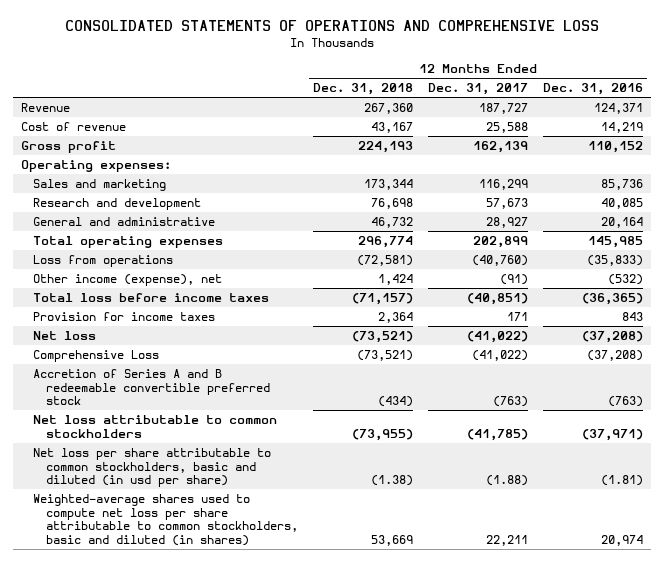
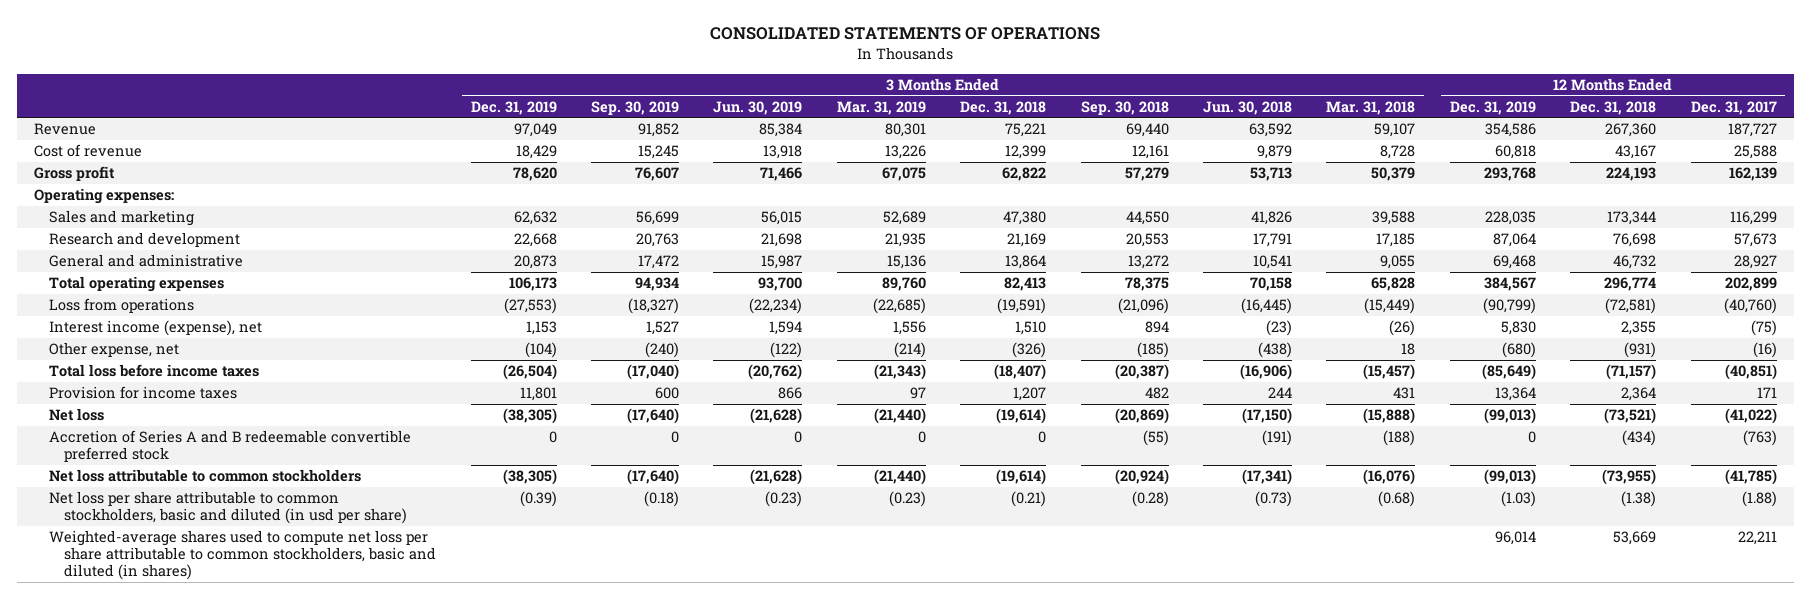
- CONSOLIDATED STATEMENTS OF OPERATIONS AND COMPREHENSIVE LOSS
+ CONSOLIDATED STATEMENTS OF OPERATIONS
- | 12 Months Ended Dec. 31, 2018 | 12 Months Ended Dec. 31, 2017 | 12 Months Ended Dec. 31, 2016
+ | 3 Months Ended Dec. 31, 2019 | 3 Months Ended Sep. 30, 2019 | 3 Months Ended Jun. 30, 2019 | 3 Months Ended Mar. 31, 2019 | 3 Months Ended Dec. 31, 2018 | 3 Months Ended Sep. 30, 2018 | 3 Months Ended Jun. 30, 2018 | 3 Months Ended Mar. 31, 2018 | 12 Months Ended Dec. 31, 2019 | 12 Months Ended Dec. 31, 2018 | 12 Months Ended Dec. 31, 2017
- Other income (expense), net | 1,424 | (91) | (532)
+ Interest income (expense), net | 1,153 | 1,527 | 1,594 | 1,556 | 1,510 | 894 | (23) | (26) | 5,830 | 2,355 | (75)
+ Other expense, net | (104) | (240) | (122) | (214) | (326) | (185) | (438) | 18 | (680) | (931) | (16)
- Comprehensive Loss | (73,521) | (41,022) | (37,208)

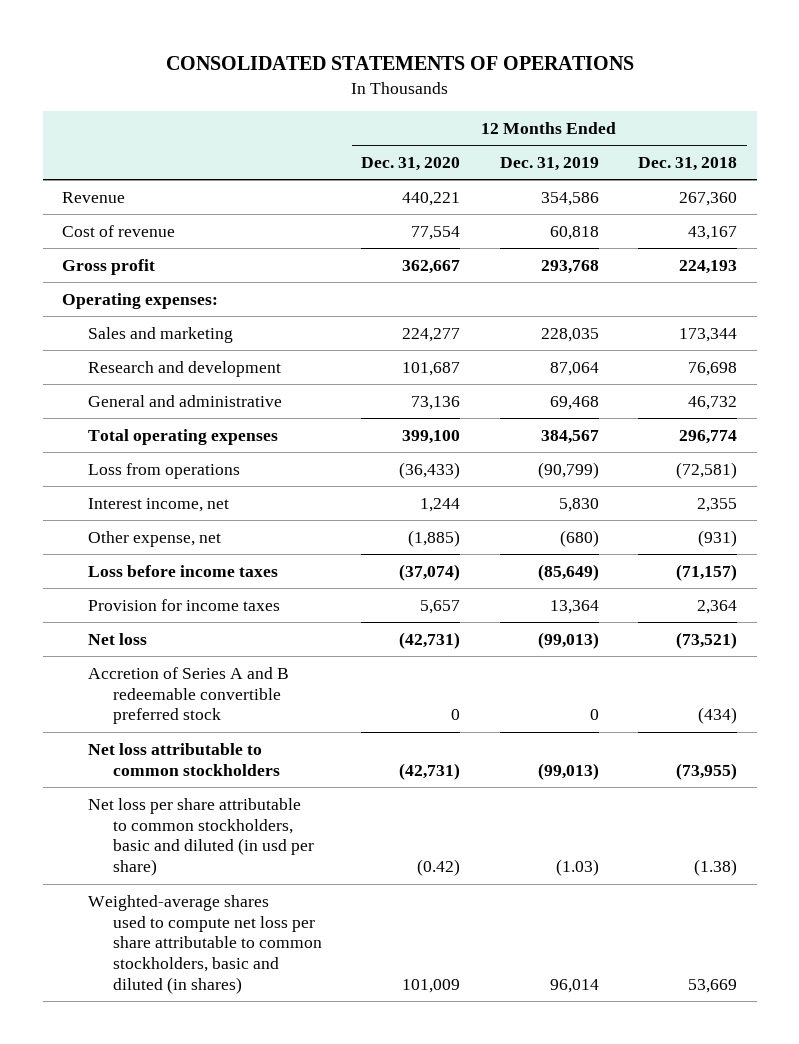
- | 3 Months Ended Dec. 31, 2019 | 3 Months Ended Sep. 30, 2019 | 3 Months Ended Jun. 30, 2019 | 3 Months Ended Mar. 31, 2019 | 3 Months Ended Dec. 31, 2018 | 3 Months Ended Sep. 30, 2018 | 3 Months Ended Jun. 30, 2018 | 3 Months Ended Mar. 31, 2018 | 12 Months Ended Dec. 31, 2019 | 12 Months Ended Dec. 31, 2018 | 12 Months Ended Dec. 31, 2017
+ | 12 Months Ended Dec. 31, 2020 | 12 Months Ended Dec. 31, 2019 | 12 Months Ended Dec. 31, 2018
- Interest income (expense), net | 1,153 | 1,527 | 1,594 | 1,556 | 1,510 | 894 | (23) | (26) | 5,830 | 2,355 | (75)
+ Interest income, net | 1,244 | 5,830 | 2,355
- Total loss before income taxes | (26,504) | (17,040) | (20,762) | (21,343) | (18,407) | (20,387) | (16,906) | (15,457) | (85,649) | (71,157) | (40,851)
+ Loss before income taxes | (37,074) | (85,649) | (71,157)

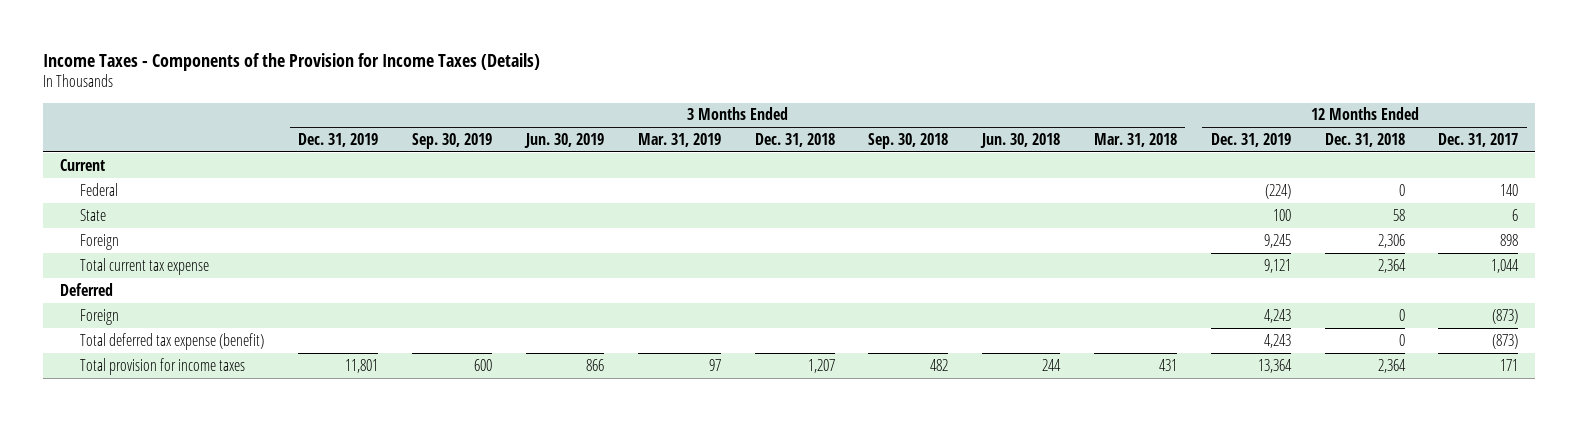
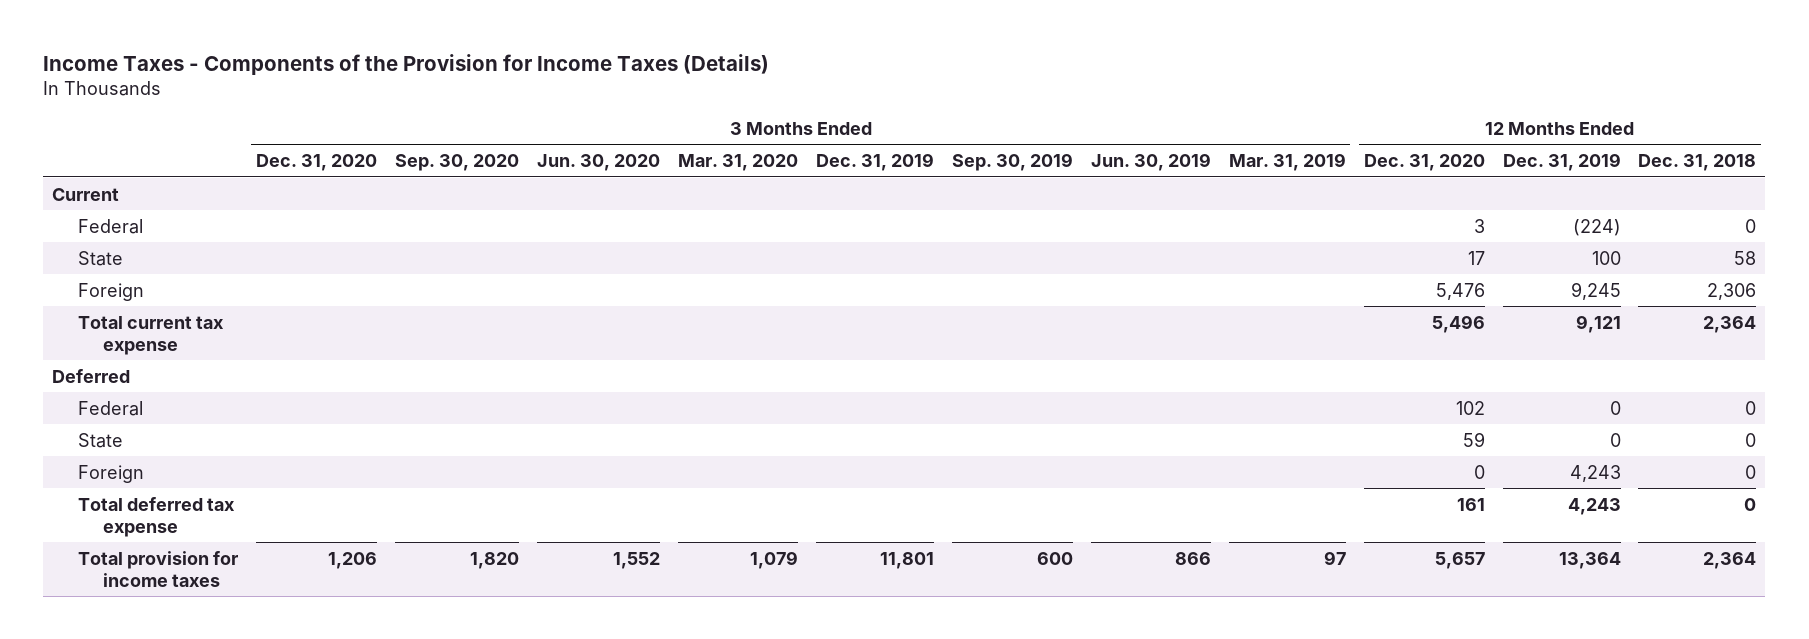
- | 3 Months Ended Dec. 31, 2019 | 3 Months Ended Sep. 30, 2019 | 3 Months Ended Jun. 30, 2019 | 3 Months Ended Mar. 31, 2019 | 3 Months Ended Dec. 31, 2018 | 3 Months Ended Sep. 30, 2018 | 3 Months Ended Jun. 30, 2018 | 3 Months Ended Mar. 31, 2018 | 12 Months Ended Dec. 31, 2019 | 12 Months Ended Dec. 31, 2018 | 12 Months Ended Dec. 31, 2017
+ | 3 Months Ended Dec. 31, 2020 | 3 Months Ended Sep. 30, 2020 | 3 Months Ended Jun. 30, 2020 | 3 Months Ended Mar. 31, 2020 | 3 Months Ended Dec. 31, 2019 | 3 Months Ended Sep. 30, 2019 | 3 Months Ended Jun. 30, 2019 | 3 Months Ended Mar. 31, 2019 | 12 Months Ended Dec. 31, 2020 | 12 Months Ended Dec. 31, 2019 | 12 Months Ended Dec. 31, 2018
+ Federal | | | | | | | | | 102 | 0 | 0
+ State | | | | | | | | | 59 | 0 | 0
- Total deferred tax expense (benefit) | | | | | | | | | 4,243 | 0 | (873)
+ Total deferred tax expense | | | | | | | | | 161 | 4,243 | 0

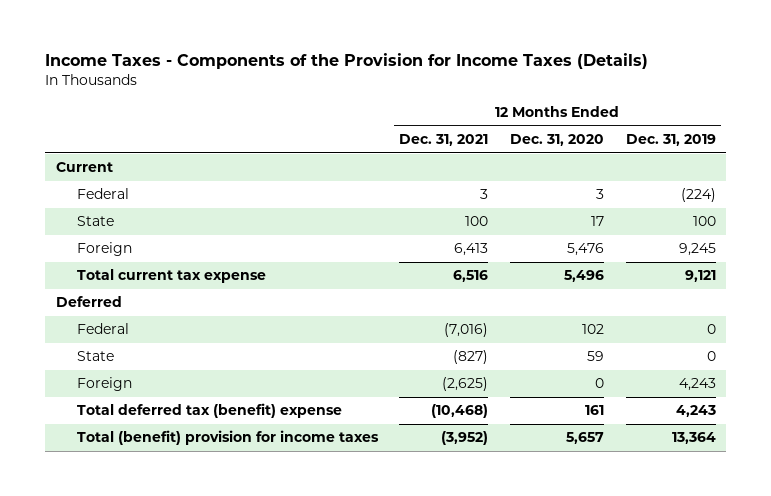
- | 3 Months Ended Dec. 31, 2020 | 3 Months Ended Sep. 30, 2020 | 3 Months Ended Jun. 30, 2020 | 3 Months Ended Mar. 31, 2020 | 3 Months Ended Dec. 31, 2019 | 3 Months Ended Sep. 30, 2019 | 3 Months Ended Jun. 30, 2019 | 3 Months Ended Mar. 31, 2019 | 12 Months Ended Dec. 31, 2020 | 12 Months Ended Dec. 31, 2019 | 12 Months Ended Dec. 31, 2018
+ | 12 Months Ended Dec. 31, 2021 | 12 Months Ended Dec. 31, 2020 | 12 Months Ended Dec. 31, 2019
- Total deferred tax expense | | | | | | | | | 161 | 4,243 | 0
- Total provision for income taxes | 1,206 | 1,820 | 1,552 | 1,079 | 11,801 | 600 | 866 | 97 | 5,657 | 13,364 | 2,364
+ Total deferred tax (benefit) expense | (10,468) | 161 | 4,243
+ Total (benefit) provision for income taxes | (3,952) | 5,657 | 13,364

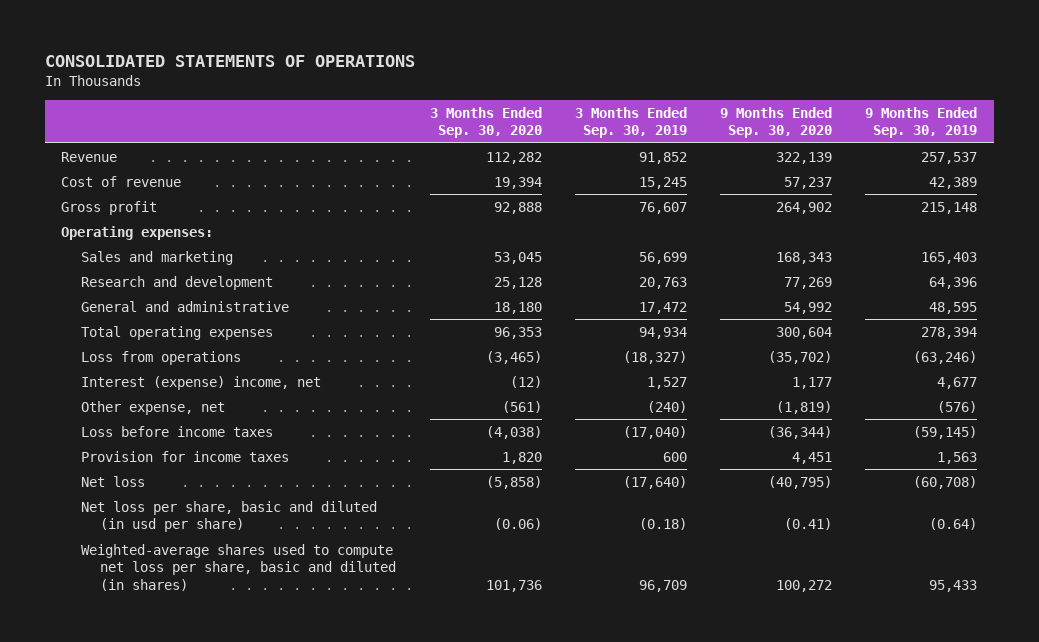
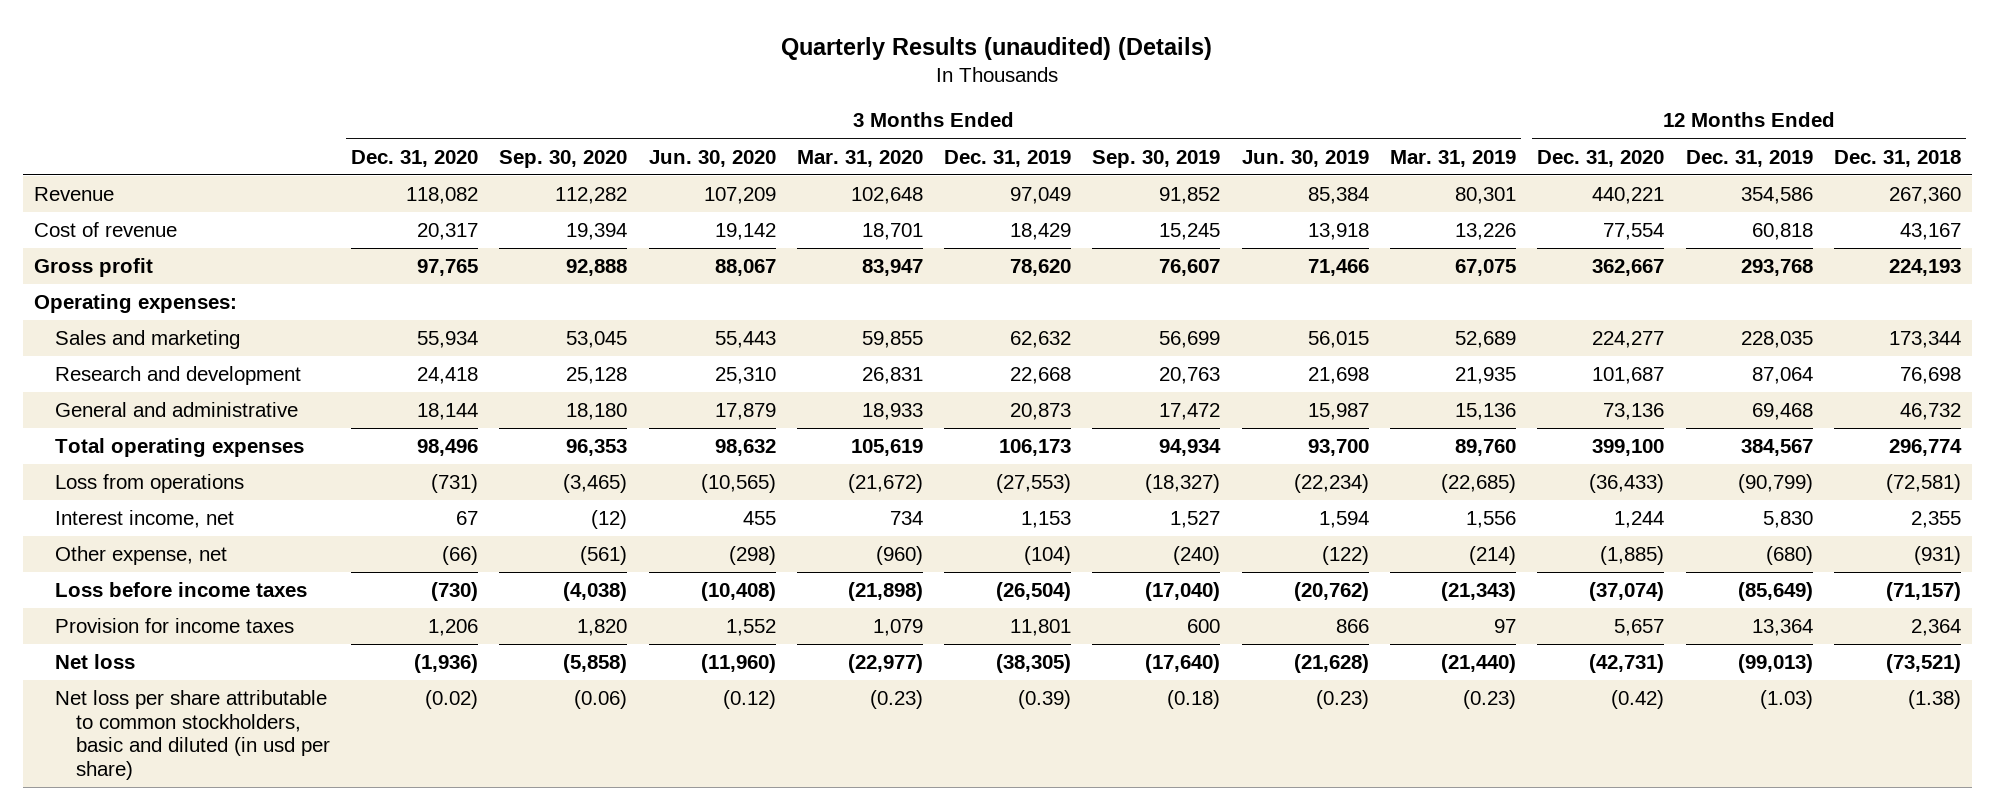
- CONSOLIDATED STATEMENTS OF OPERATIONS
+ Quarterly Results (unaudited) (Details)
- | 3 Months Ended Sep. 30, 2020 | 3 Months Ended Sep. 30, 2019 | 9 Months Ended Sep. 30, 2020 | 9 Months Ended Sep. 30, 2019
+ | 3 Months Ended Dec. 31, 2020 | 3 Months Ended Sep. 30, 2020 | 3 Months Ended Jun. 30, 2020 | 3 Months Ended Mar. 31, 2020 | 3 Months Ended Dec. 31, 2019 | 3 Months Ended Sep. 30, 2019 | 3 Months Ended Jun. 30, 2019 | 3 Months Ended Mar. 31, 2019 | 12 Months Ended Dec. 31, 2020 | 12 Months Ended Dec. 31, 2019 | 12 Months Ended Dec. 31, 2018
- Interest (expense) income, net | (12) | 1,527 | 1,177 | 4,677
+ Interest income, net | 67 | (12) | 455 | 734 | 1,153 | 1,527 | 1,594 | 1,556 | 1,244 | 5,830 | 2,355
- Net loss per share, basic and diluted (in usd per share) | (0.06) | (0.18) | (0.41) | (0.64)
- Weighted-average shares used to compute net loss per share, basic and diluted (in shares) | 101,736 | 96,709 | 100,272 | 95,433
+ Net loss per share attributable to common stockholders, basic and diluted (in usd per share) | (0.02) | (0.06) | (0.12) | (0.23) | (0.39) | (0.18) | (0.23) | (0.23) | (0.42) | (1.03) | (1.38)

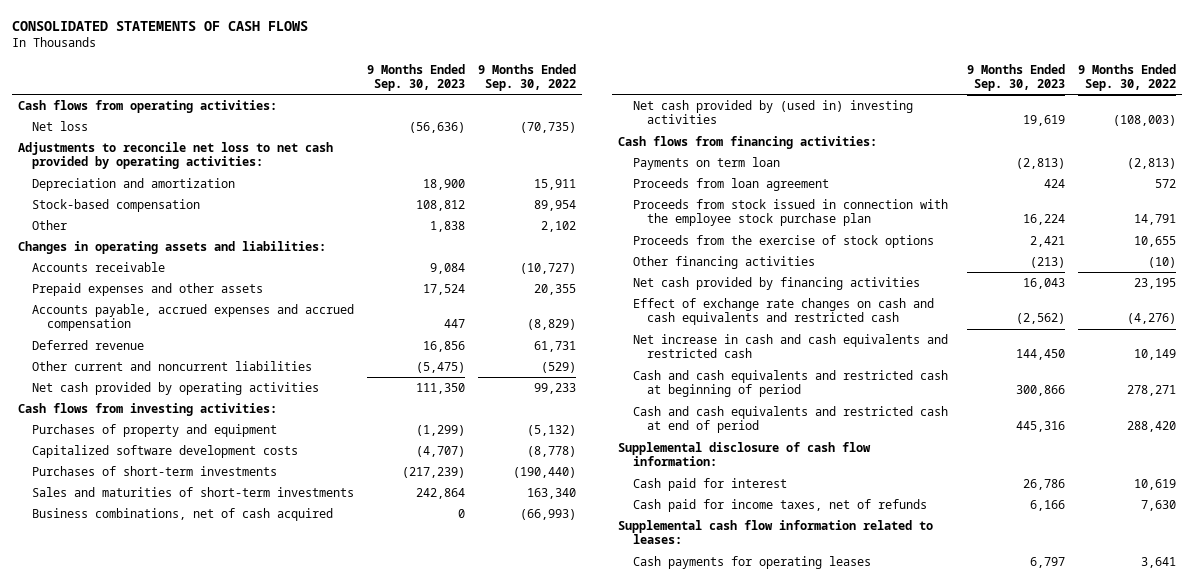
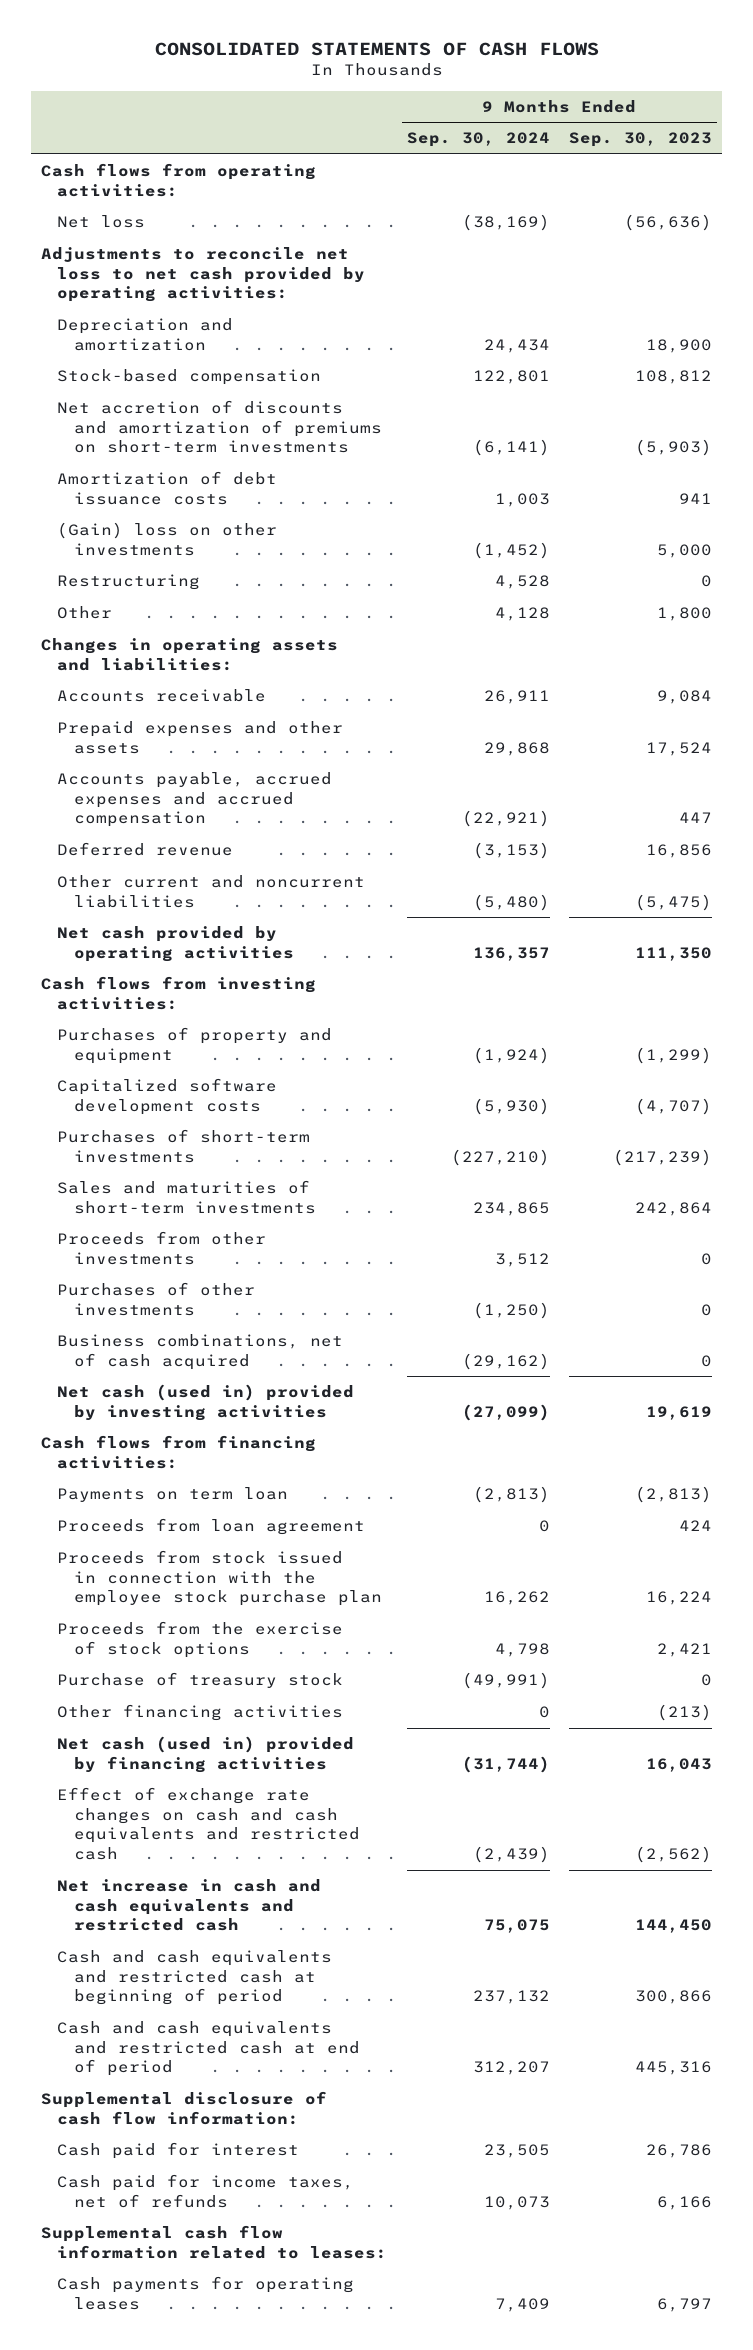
- | 9 Months Ended Sep. 30, 2023 | 9 Months Ended Sep. 30, 2022
+ | 9 Months Ended Sep. 30, 2024 | 9 Months Ended Sep. 30, 2023
- Other | 1,838 | 2,102
+ Net accretion of discounts and amortization of premiums on short-term investments | (6,141) | (5,903)
+ Amortization of debt issuance costs | 1,003 | 941
+ (Gain) loss on other investments | (1,452) | 5,000
+ Restructuring | 4,528 | 0
+ Other | 4,128 | 1,800
+ Proceeds from other investments | 3,512 | 0
+ Purchases of other investments | (1,250) | 0
- Net cash provided by (used in) investing activities | 19,619 | (108,003)
+ Net cash (used in) provided by investing activities | (27,099) | 19,619
+ Purchase of treasury stock | (49,991) | 0
- Net cash provided by financing activities | 16,043 | 23,195
+ Net cash (used in) provided by financing activities | (31,744) | 16,043

